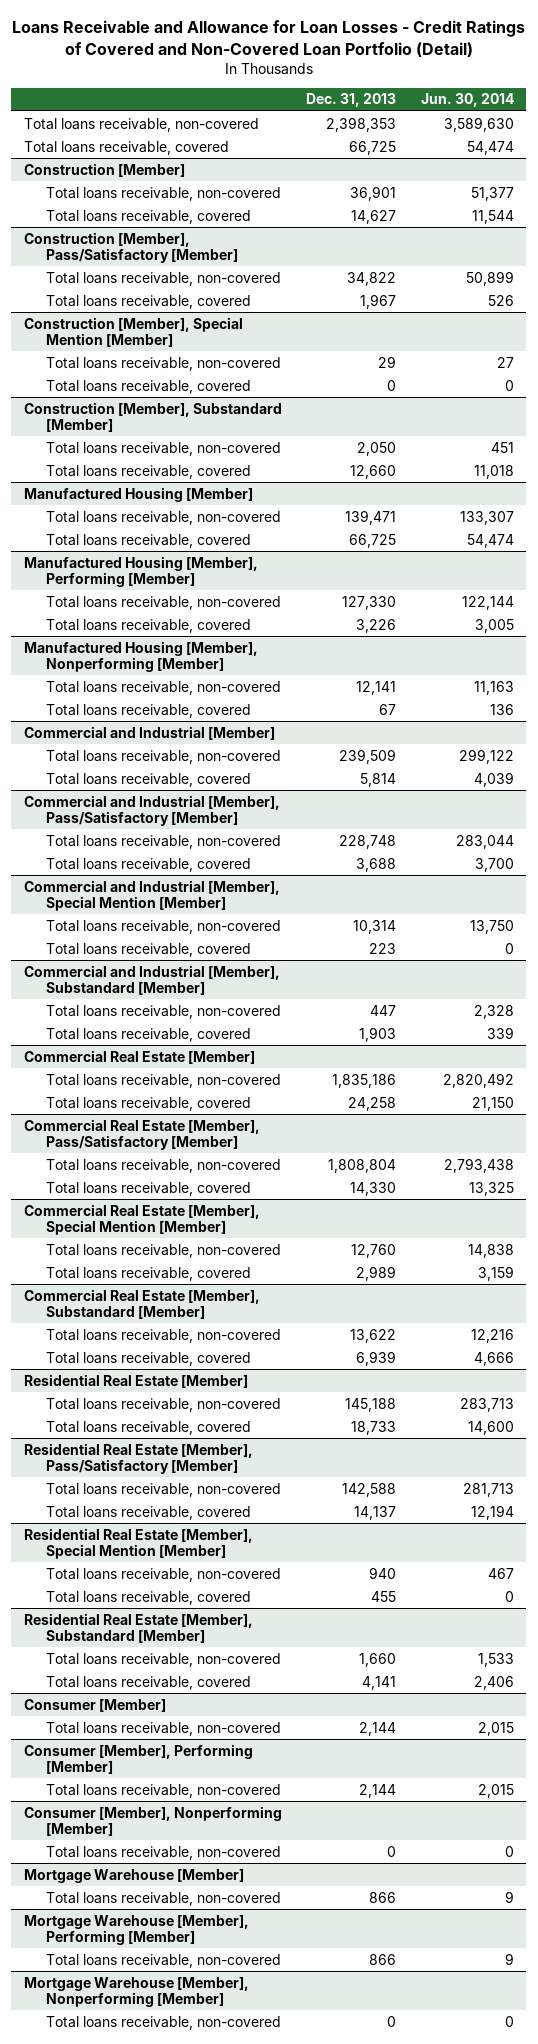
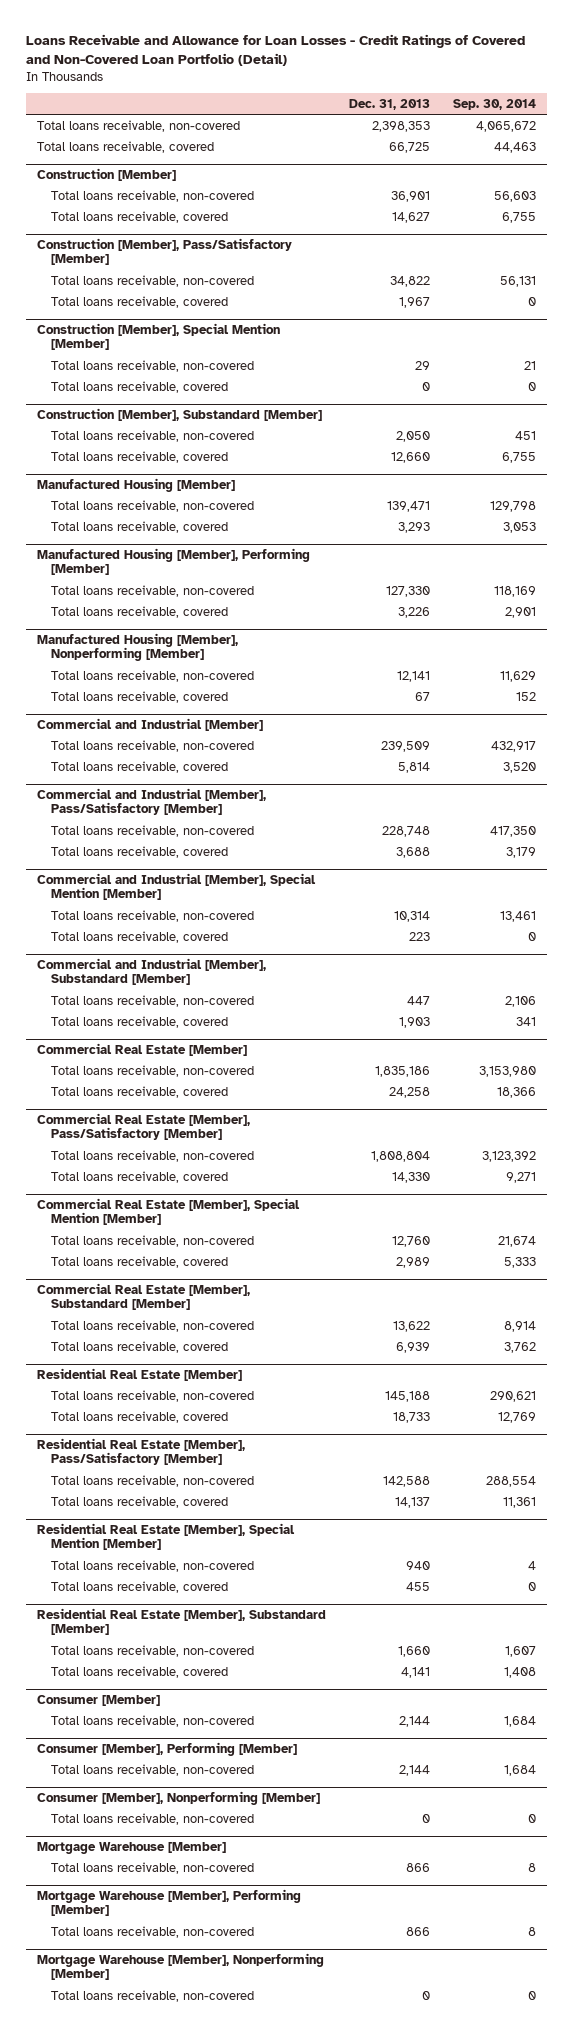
- | Dec. 31, 2013 | Jun. 30, 2014
+ | Dec. 31, 2013 | Sep. 30, 2014
@ Manufactured Housing [Member]
- Total loans receivable, covered | 66,725 | 54,474
+ Total loans receivable, covered | 3,293 | 3,053

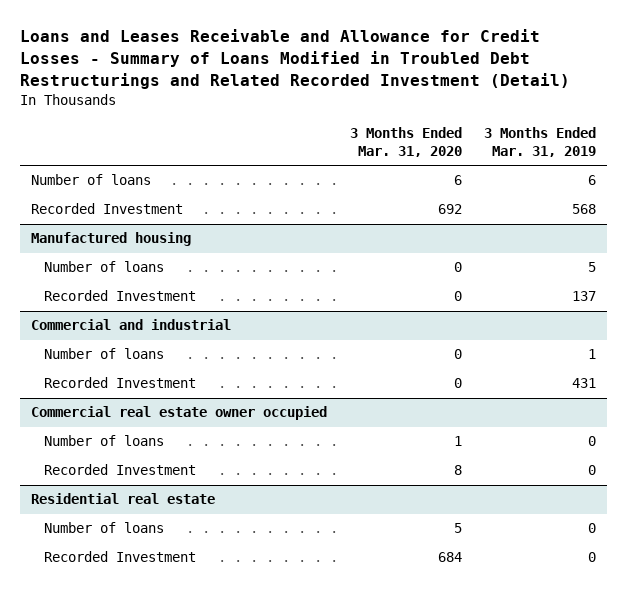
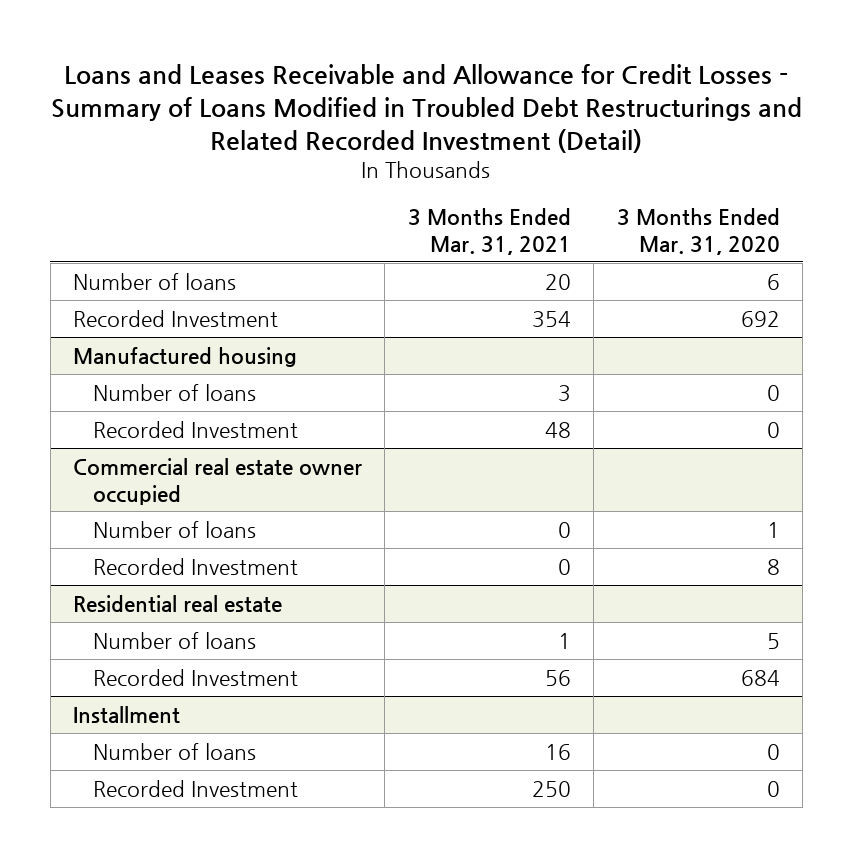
- | 3 Months Ended Mar. 31, 2020 | 3 Months Ended Mar. 31, 2019
+ | 3 Months Ended Mar. 31, 2021 | 3 Months Ended Mar. 31, 2020
- Commercial and industrial
- Number of loans | 0 | 1
- Recorded Investment | 0 | 431
+ Installment
+ Number of loans | 16 | 0
+ Recorded Investment | 250 | 0

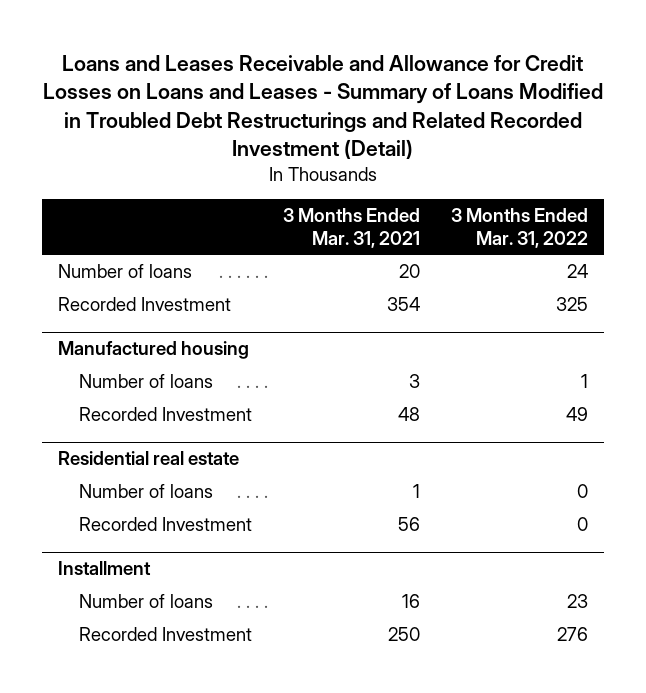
- Loans and Leases Receivable and Allowance for Credit Losses - Summary of Loans Modified in Troubled Debt Restructurings and Related Recorded Investment (Detail)
+ Loans and Leases Receivable and Allowance for Credit Losses on Loans and Leases - Summary of Loans Modified in Troubled Debt Restructurings and Related Recorded Investment (Detail)
- | 3 Months Ended Mar. 31, 2021 | 3 Months Ended Mar. 31, 2020
+ | 3 Months Ended Mar. 31, 2021 | 3 Months Ended Mar. 31, 2022
- Commercial real estate owner occupied
- Number of loans | 0 | 1
- Recorded Investment | 0 | 8

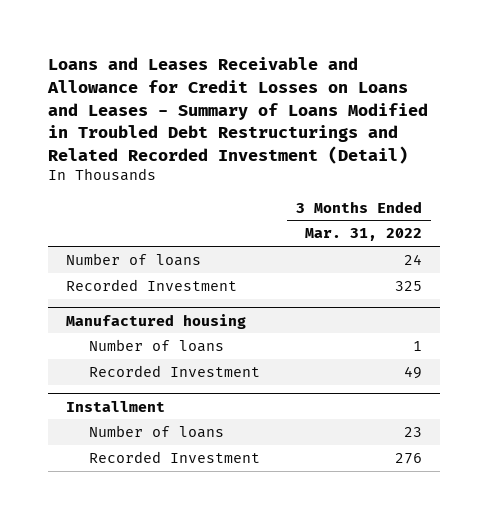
- | 3 Months Ended Mar. 31, 2021 | 3 Months Ended Mar. 31, 2022
+ | 3 Months Ended Mar. 31, 2022
- Residential real estate
- Number of loans | 1 | 0
- Recorded Investment | 56 | 0

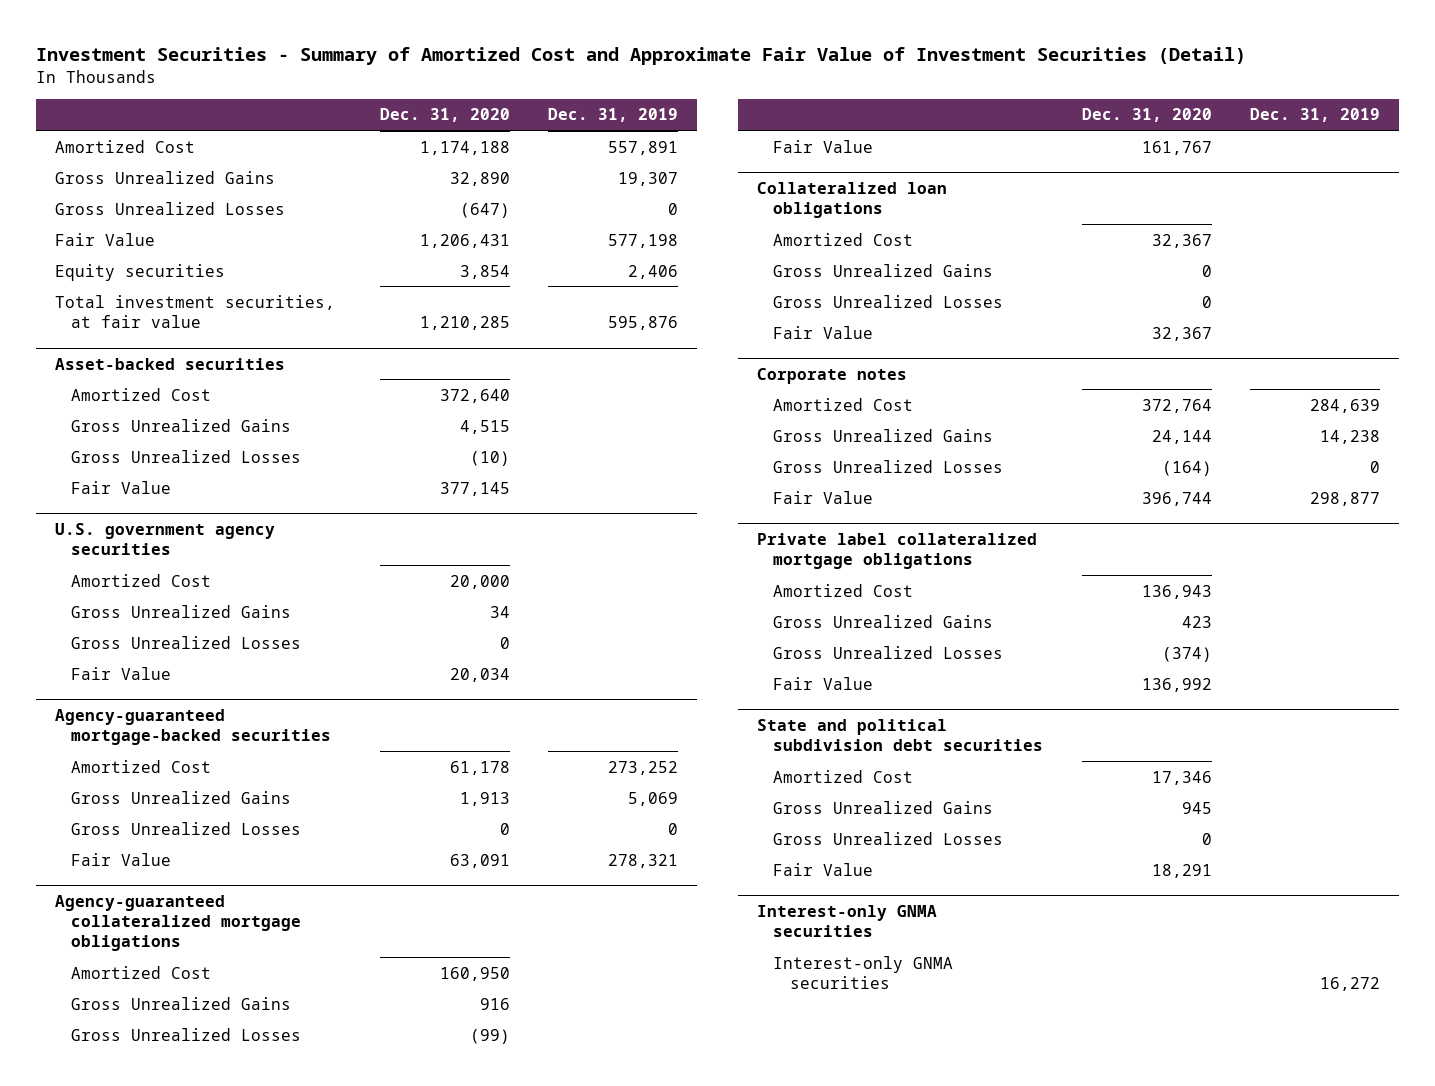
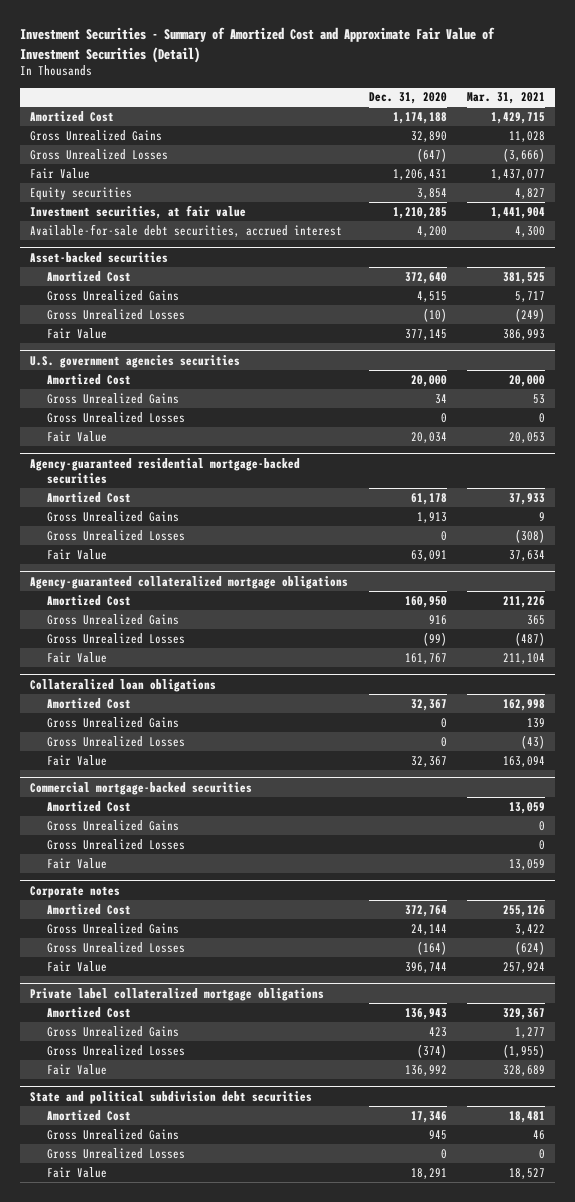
- | Dec. 31, 2020 | Dec. 31, 2019
+ | Dec. 31, 2020 | Mar. 31, 2021
- Total investment securities, at fair value | 1,210,285 | 595,876
+ Investment securities, at fair value | 1,210,285 | 1,441,904
+ Available-for-sale debt securities, accrued interest | 4,200 | 4,300
- U.S. government agency securities
+ U.S. government agencies securities
- Agency-guaranteed mortgage-backed securities
+ Agency-guaranteed residential mortgage-backed securities
+ Commercial mortgage-backed securities
+ Amortized Cost | | 13,059
+ Gross Unrealized Gains | | 0
+ Gross Unrealized Losses | | 0
+ Fair Value | | 13,059
- Interest-only GNMA securities
- Interest-only GNMA securities | | 16,272

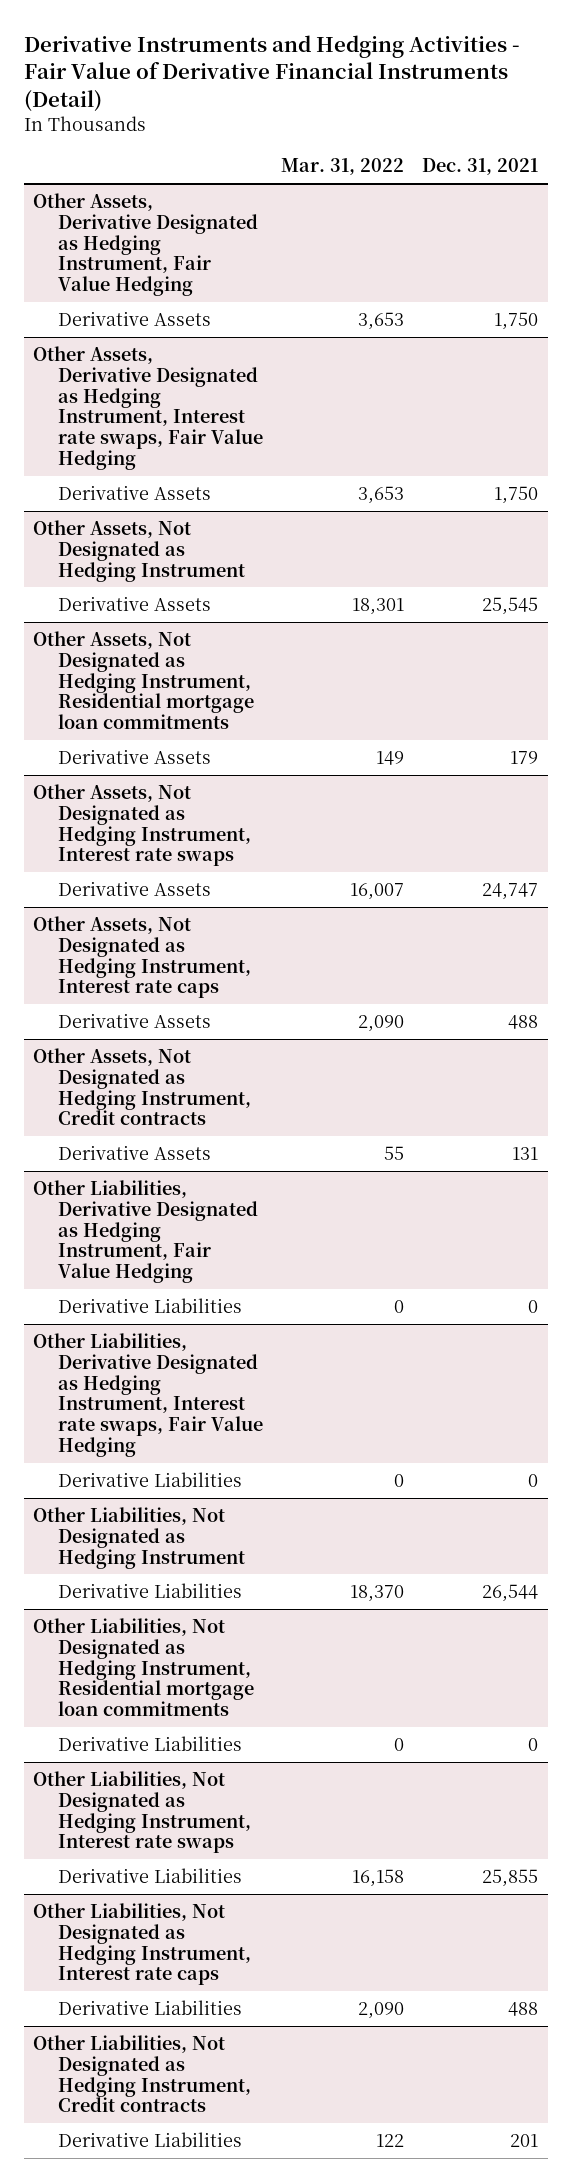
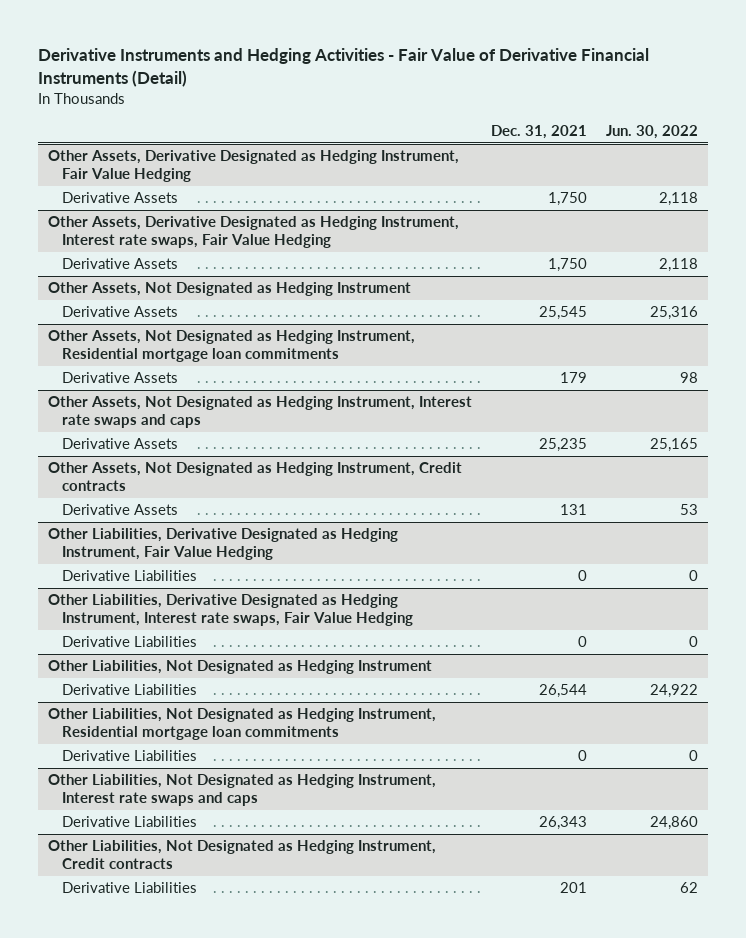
- | Mar. 31, 2022 | Dec. 31, 2021
+ | Dec. 31, 2021 | Jun. 30, 2022
- Other Assets, Not Designated as Hedging Instrument, Interest rate swaps
- Derivative Assets | 16,007 | 24,747
- Other Assets, Not Designated as Hedging Instrument, Interest rate caps
- Derivative Assets | 2,090 | 488
+ Other Assets, Not Designated as Hedging Instrument, Interest rate swaps and caps
+ Derivative Assets | 25,235 | 25,165
- Other Liabilities, Not Designated as Hedging Instrument, Interest rate swaps
- Derivative Liabilities | 16,158 | 25,855
- Other Liabilities, Not Designated as Hedging Instrument, Interest rate caps
- Derivative Liabilities | 2,090 | 488
+ Other Liabilities, Not Designated as Hedging Instrument, Interest rate swaps and caps
+ Derivative Liabilities | 26,343 | 24,860

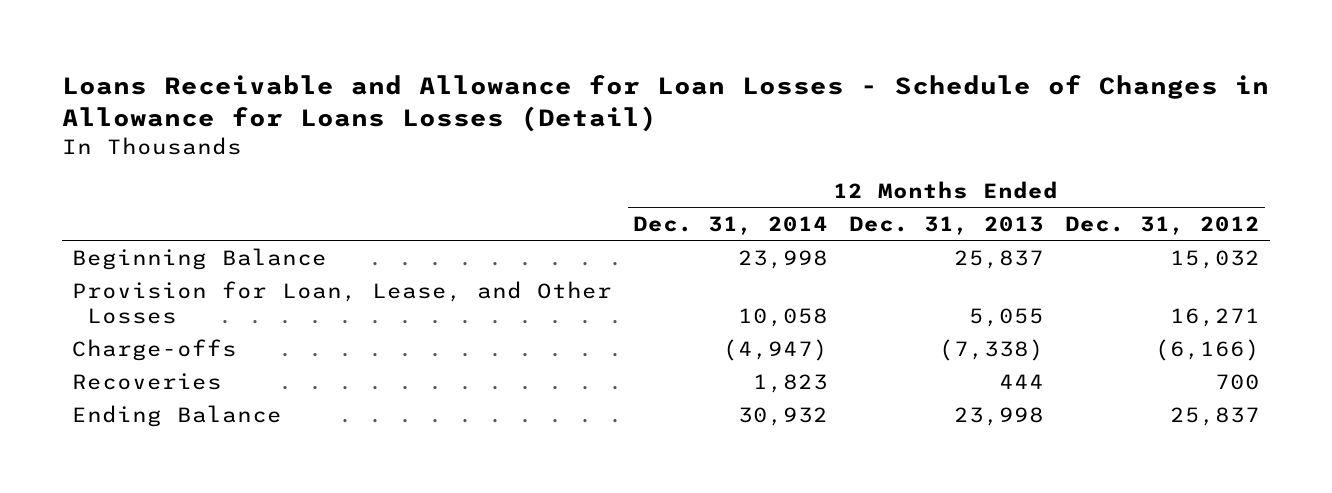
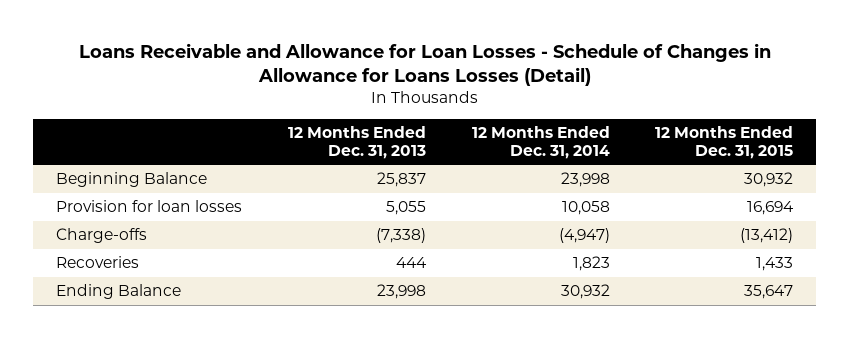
- | 12 Months Ended Dec. 31, 2014 | 12 Months Ended Dec. 31, 2013 | 12 Months Ended Dec. 31, 2012
+ | 12 Months Ended Dec. 31, 2013 | 12 Months Ended Dec. 31, 2014 | 12 Months Ended Dec. 31, 2015
- Provision for Loan, Lease, and Other Losses | 10,058 | 5,055 | 16,271
+ Provision for loan losses | 5,055 | 10,058 | 16,694

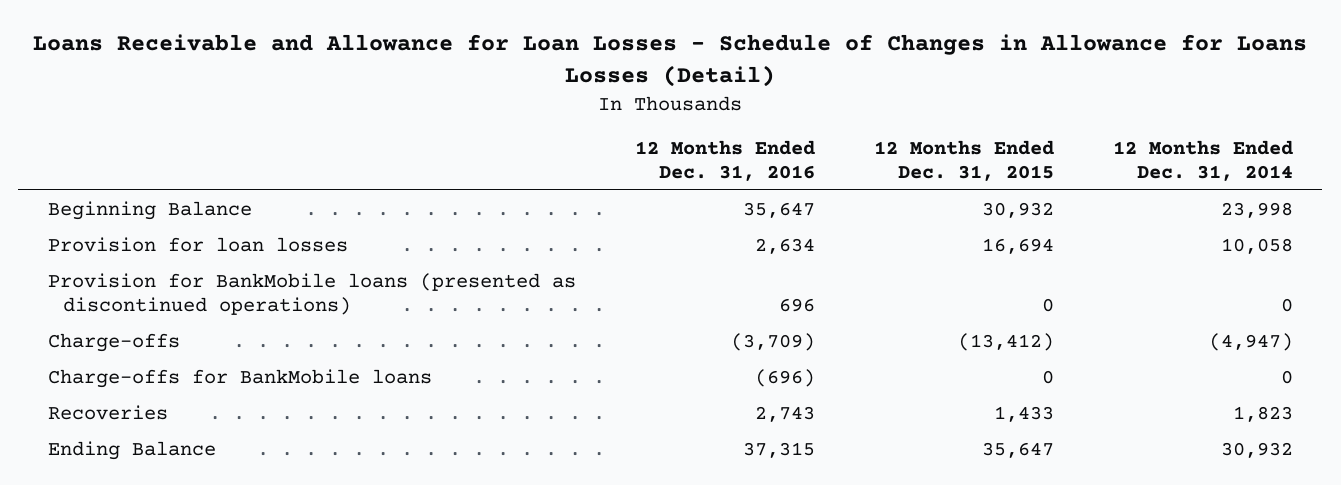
- | 12 Months Ended Dec. 31, 2013 | 12 Months Ended Dec. 31, 2014 | 12 Months Ended Dec. 31, 2015
+ | 12 Months Ended Dec. 31, 2016 | 12 Months Ended Dec. 31, 2015 | 12 Months Ended Dec. 31, 2014
+ Provision for BankMobile loans (presented as discontinued operations) | 696 | 0 | 0
+ Charge-offs for BankMobile loans | (696) | 0 | 0

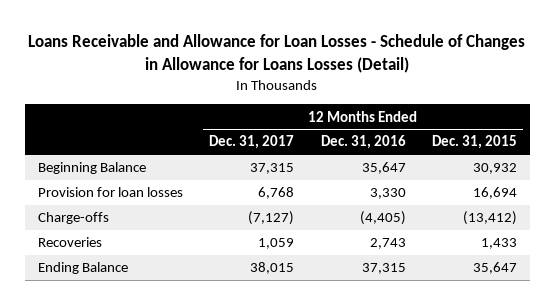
- | 12 Months Ended Dec. 31, 2016 | 12 Months Ended Dec. 31, 2015 | 12 Months Ended Dec. 31, 2014
+ | 12 Months Ended Dec. 31, 2017 | 12 Months Ended Dec. 31, 2016 | 12 Months Ended Dec. 31, 2015
- Provision for loan losses | 2,634 | 16,694 | 10,058
- Provision for BankMobile loans (presented as discontinued operations) | 696 | 0 | 0
- Charge-offs | (3,709) | (13,412) | (4,947)
- Charge-offs for BankMobile loans | (696) | 0 | 0
+ Provision for loan losses | 6,768 | 3,330 | 16,694
+ Charge-offs | (7,127) | (4,405) | (13,412)

